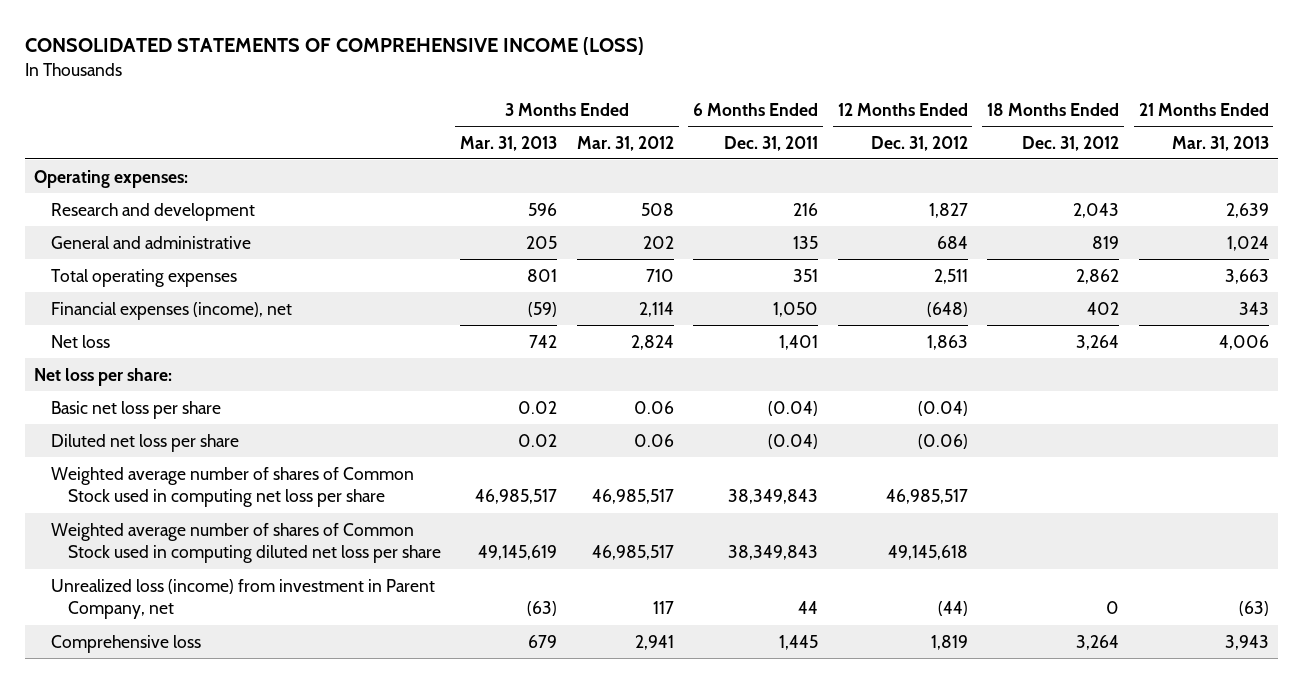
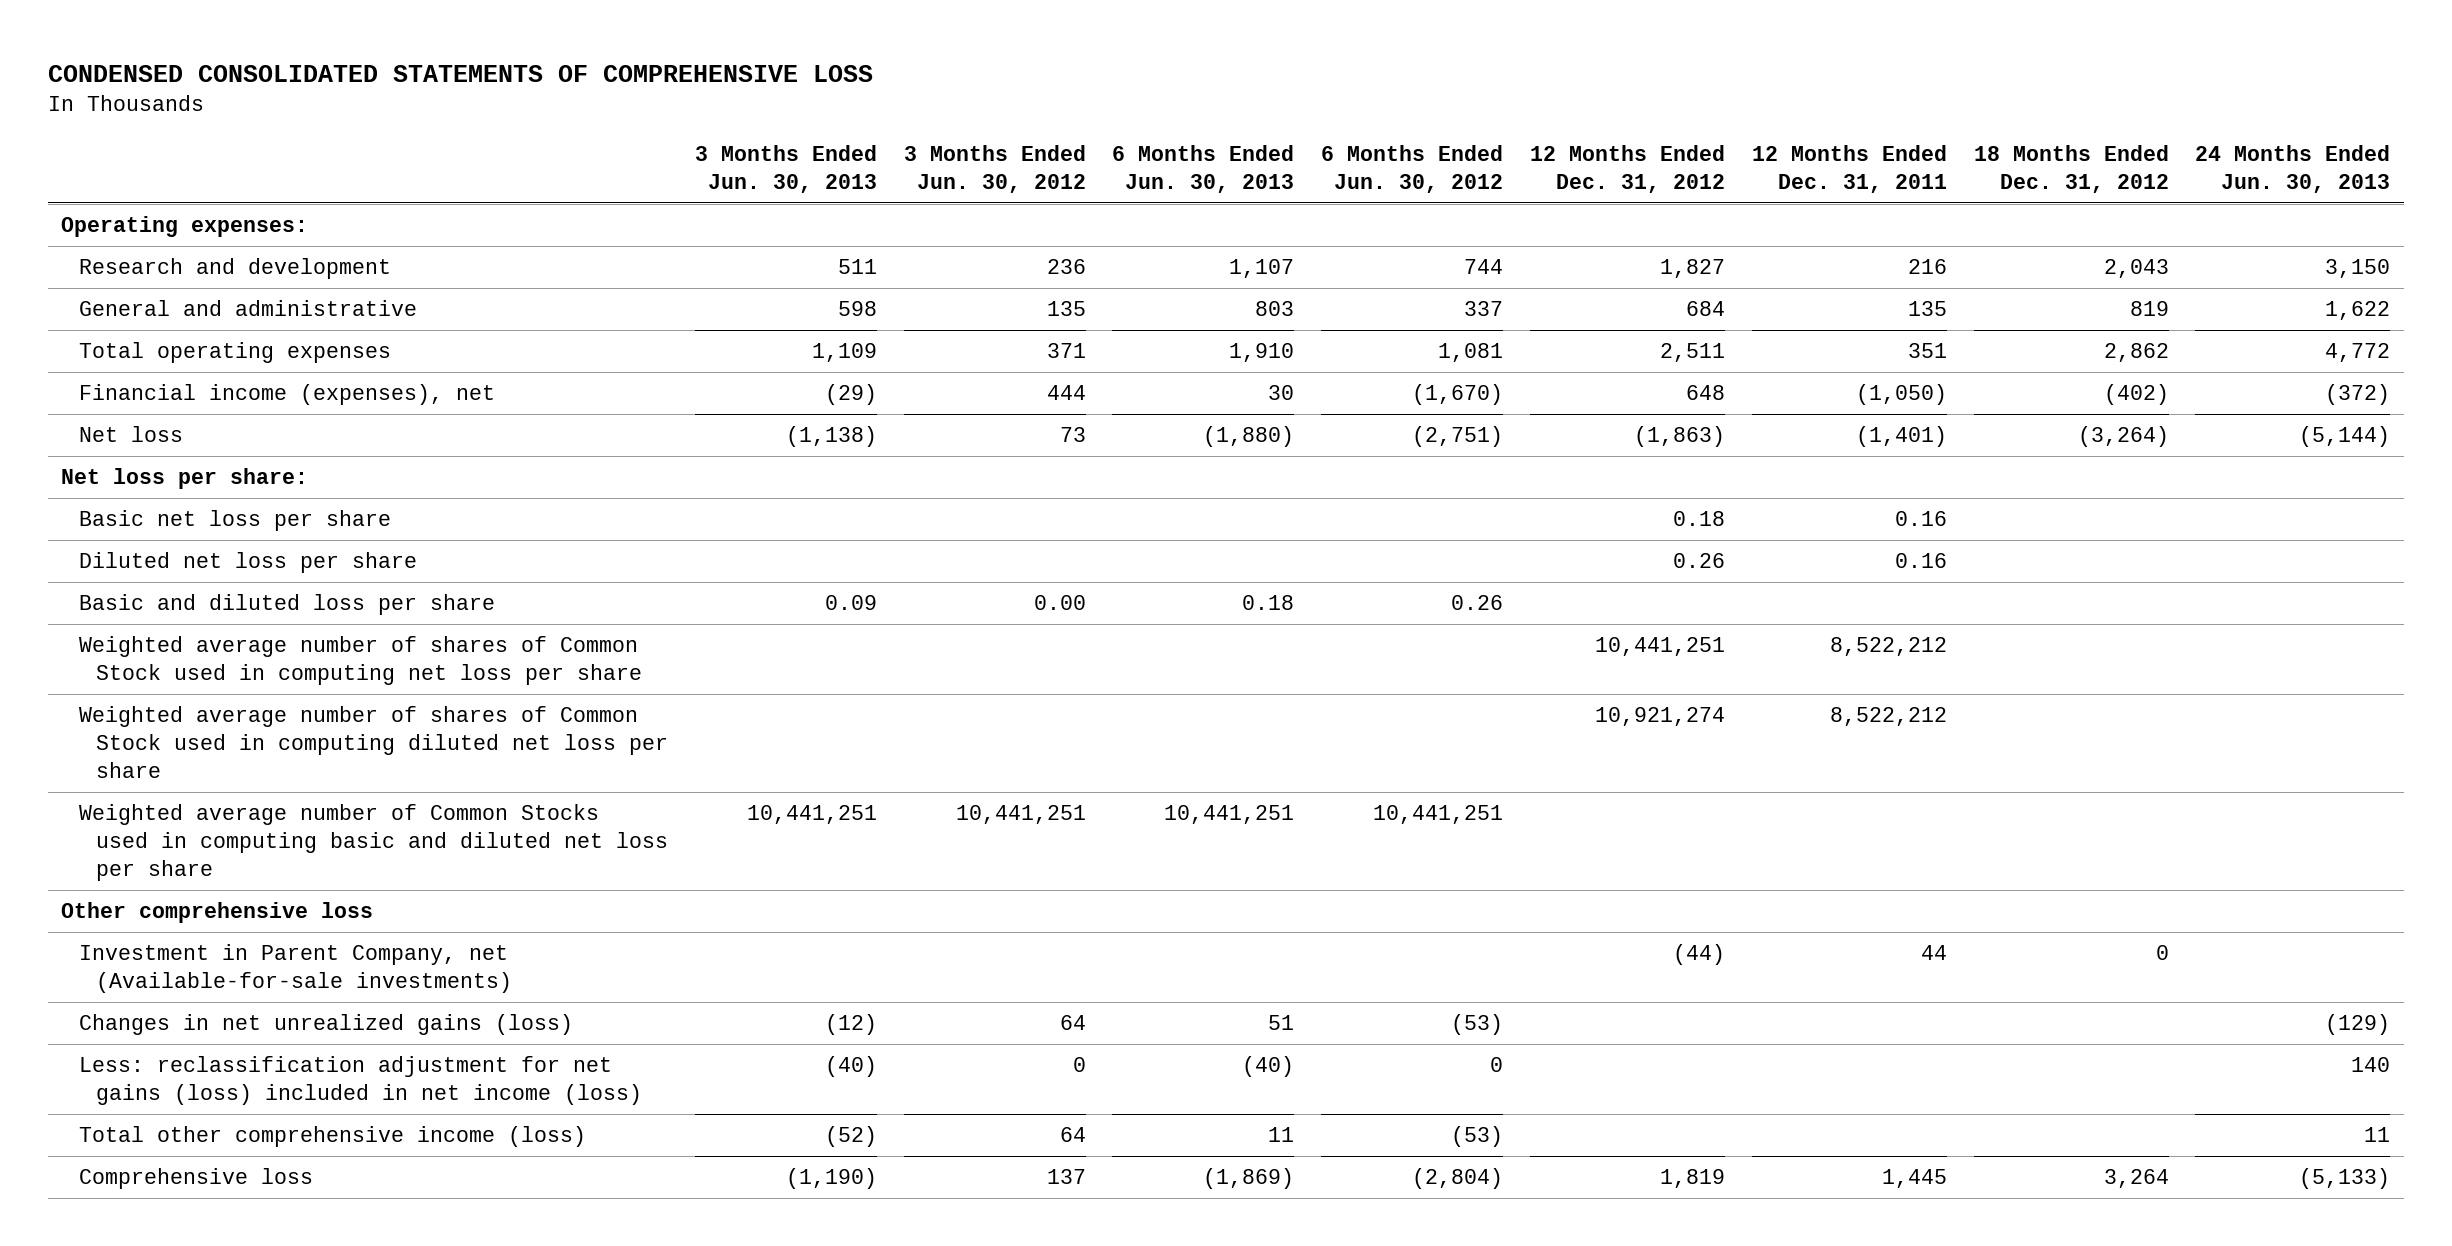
- CONSOLIDATED STATEMENTS OF COMPREHENSIVE INCOME (LOSS)
+ CONDENSED CONSOLIDATED STATEMENTS OF COMPREHENSIVE LOSS
- | 3 Months Ended Mar. 31, 2013 | 3 Months Ended Mar. 31, 2012 | 6 Months Ended Dec. 31, 2011 | 12 Months Ended Dec. 31, 2012 | 18 Months Ended Dec. 31, 2012 | 21 Months Ended Mar. 31, 2013
+ | 3 Months Ended Jun. 30, 2013 | 3 Months Ended Jun. 30, 2012 | 6 Months Ended Jun. 30, 2013 | 6 Months Ended Jun. 30, 2012 | 12 Months Ended Dec. 31, 2012 | 12 Months Ended Dec. 31, 2011 | 18 Months Ended Dec. 31, 2012 | 24 Months Ended Jun. 30, 2013
- Financial expenses (income), net | (59) | 2,114 | 1,050 | (648) | 402 | 343
- Net loss | 742 | 2,824 | 1,401 | 1,863 | 3,264 | 4,006
+ Financial income (expenses), net | (29) | 444 | 30 | (1,670) | 648 | (1,050) | (402) | (372)
+ Net loss | (1,138) | 73 | (1,880) | (2,751) | (1,863) | (1,401) | (3,264) | (5,144)
- Basic net loss per share | 0.02 | 0.06 | (0.04) | (0.04) | |
- Diluted net loss per share | 0.02 | 0.06 | (0.04) | (0.06) | |
- Weighted average number of shares of Common Stock used in computing net loss per share | 46,985,517 | 46,985,517 | 38,349,843 | 46,985,517 | |
- Weighted average number of shares of Common Stock used in computing diluted net loss per share | 49,145,619 | 46,985,517 | 38,349,843 | 49,145,618 | |
- Unrealized loss (income) from investment in Parent Company, net | (63) | 117 | 44 | (44) | 0 | (63)
+ Basic net loss per share | | | | | 0.18 | 0.16 | |
+ Diluted net loss per share | | | | | 0.26 | 0.16 | |
+ Basic and diluted loss per share | 0.09 | 0.00 | 0.18 | 0.26 | | | |
+ Weighted average number of shares of Common Stock used in computing net loss per share | | | | | 10,441,251 | 8,522,212 | |
+ Weighted average number of shares of Common Stock used in computing diluted net loss per share | | | | | 10,921,274 | 8,522,212 | |
+ Weighted average number of Common Stocks used in computing basic and diluted net loss per share | 10,441,251 | 10,441,251 | 10,441,251 | 10,441,251 | | | |
+ Other comprehensive loss
+ Investment in Parent Company, net (Available-for-sale investments) | | | | | (44) | 44 | 0 |
+ Changes in net unrealized gains (loss) | (12) | 64 | 51 | (53) | | | | (129)
+ Less: reclassification adjustment for net gains (loss) included in net income (loss) | (40) | 0 | (40) | 0 | | | | 140
+ Total other comprehensive income (loss) | (52) | 64 | 11 | (53) | | | | 11

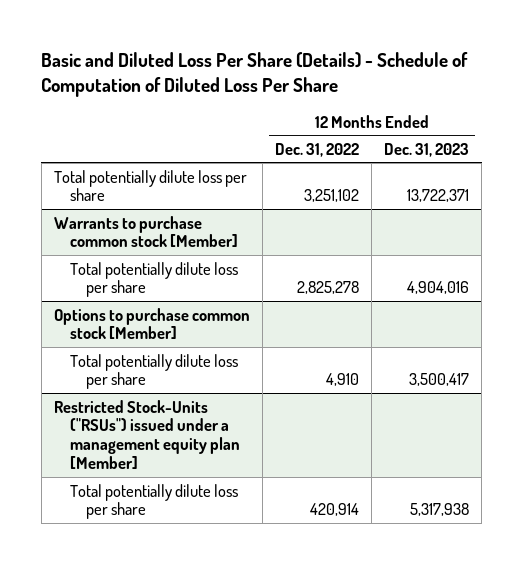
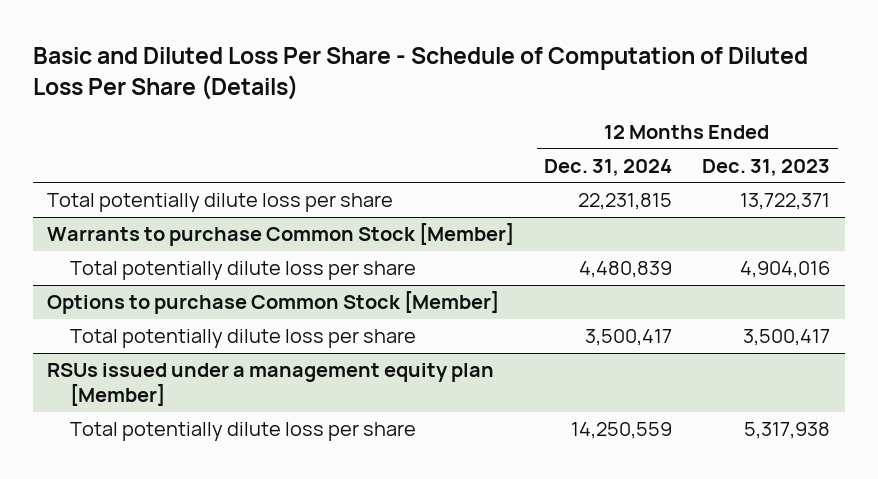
- Basic and Diluted Loss Per Share (Details) - Schedule of Computation of Diluted Loss Per Share
+ Basic and Diluted Loss Per Share - Schedule of Computation of Diluted Loss Per Share (Details)
- | 12 Months Ended Dec. 31, 2022 | 12 Months Ended Dec. 31, 2023
+ | 12 Months Ended Dec. 31, 2024 | 12 Months Ended Dec. 31, 2023
- Warrants to purchase common stock [Member]
+ Warrants to purchase Common Stock [Member]
- Options to purchase common stock [Member]
+ Options to purchase Common Stock [Member]
- Restricted Stock-Units ("RSUs") issued under a management equity plan [Member]
+ RSUs issued under a management equity plan [Member]

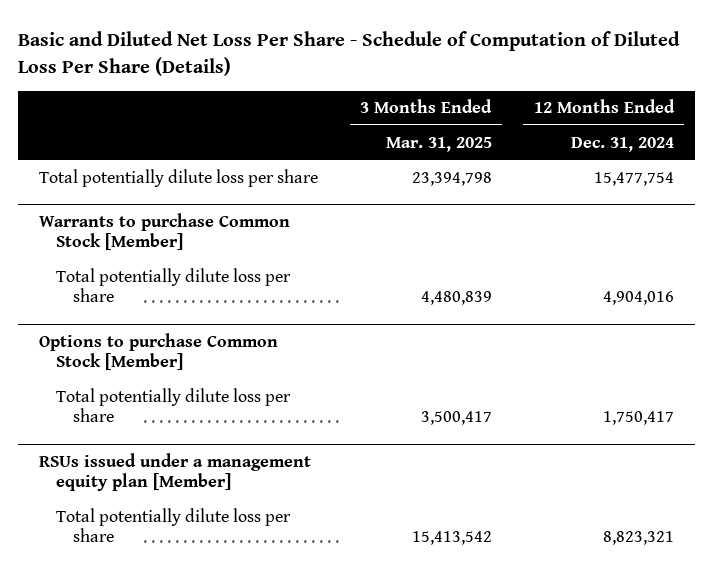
- Basic and Diluted Loss Per Share - Schedule of Computation of Diluted Loss Per Share (Details)
+ Basic and Diluted Net Loss Per Share - Schedule of Computation of Diluted Loss Per Share (Details)
- | 12 Months Ended Dec. 31, 2024 | 12 Months Ended Dec. 31, 2023
+ | 3 Months Ended Mar. 31, 2025 | 12 Months Ended Dec. 31, 2024
- Total potentially dilute loss per share | 22,231,815 | 13,722,371
+ Total potentially dilute loss per share | 23,394,798 | 15,477,754
@ Warrants to purchase Common Stock [Member]
- Total potentially dilute loss per share | 4,480,839 | 4,904,016
+ Total potentially dilute loss per share | 4,480,839 | 4,904,016
@ Options to purchase Common Stock [Member]
- Total potentially dilute loss per share | 3,500,417 | 3,500,417
+ Total potentially dilute loss per share | 3,500,417 | 1,750,417
@ RSUs issued under a management equity plan [Member]
- Total potentially dilute loss per share | 14,250,559 | 5,317,938
+ Total potentially dilute loss per share | 15,413,542 | 8,823,321

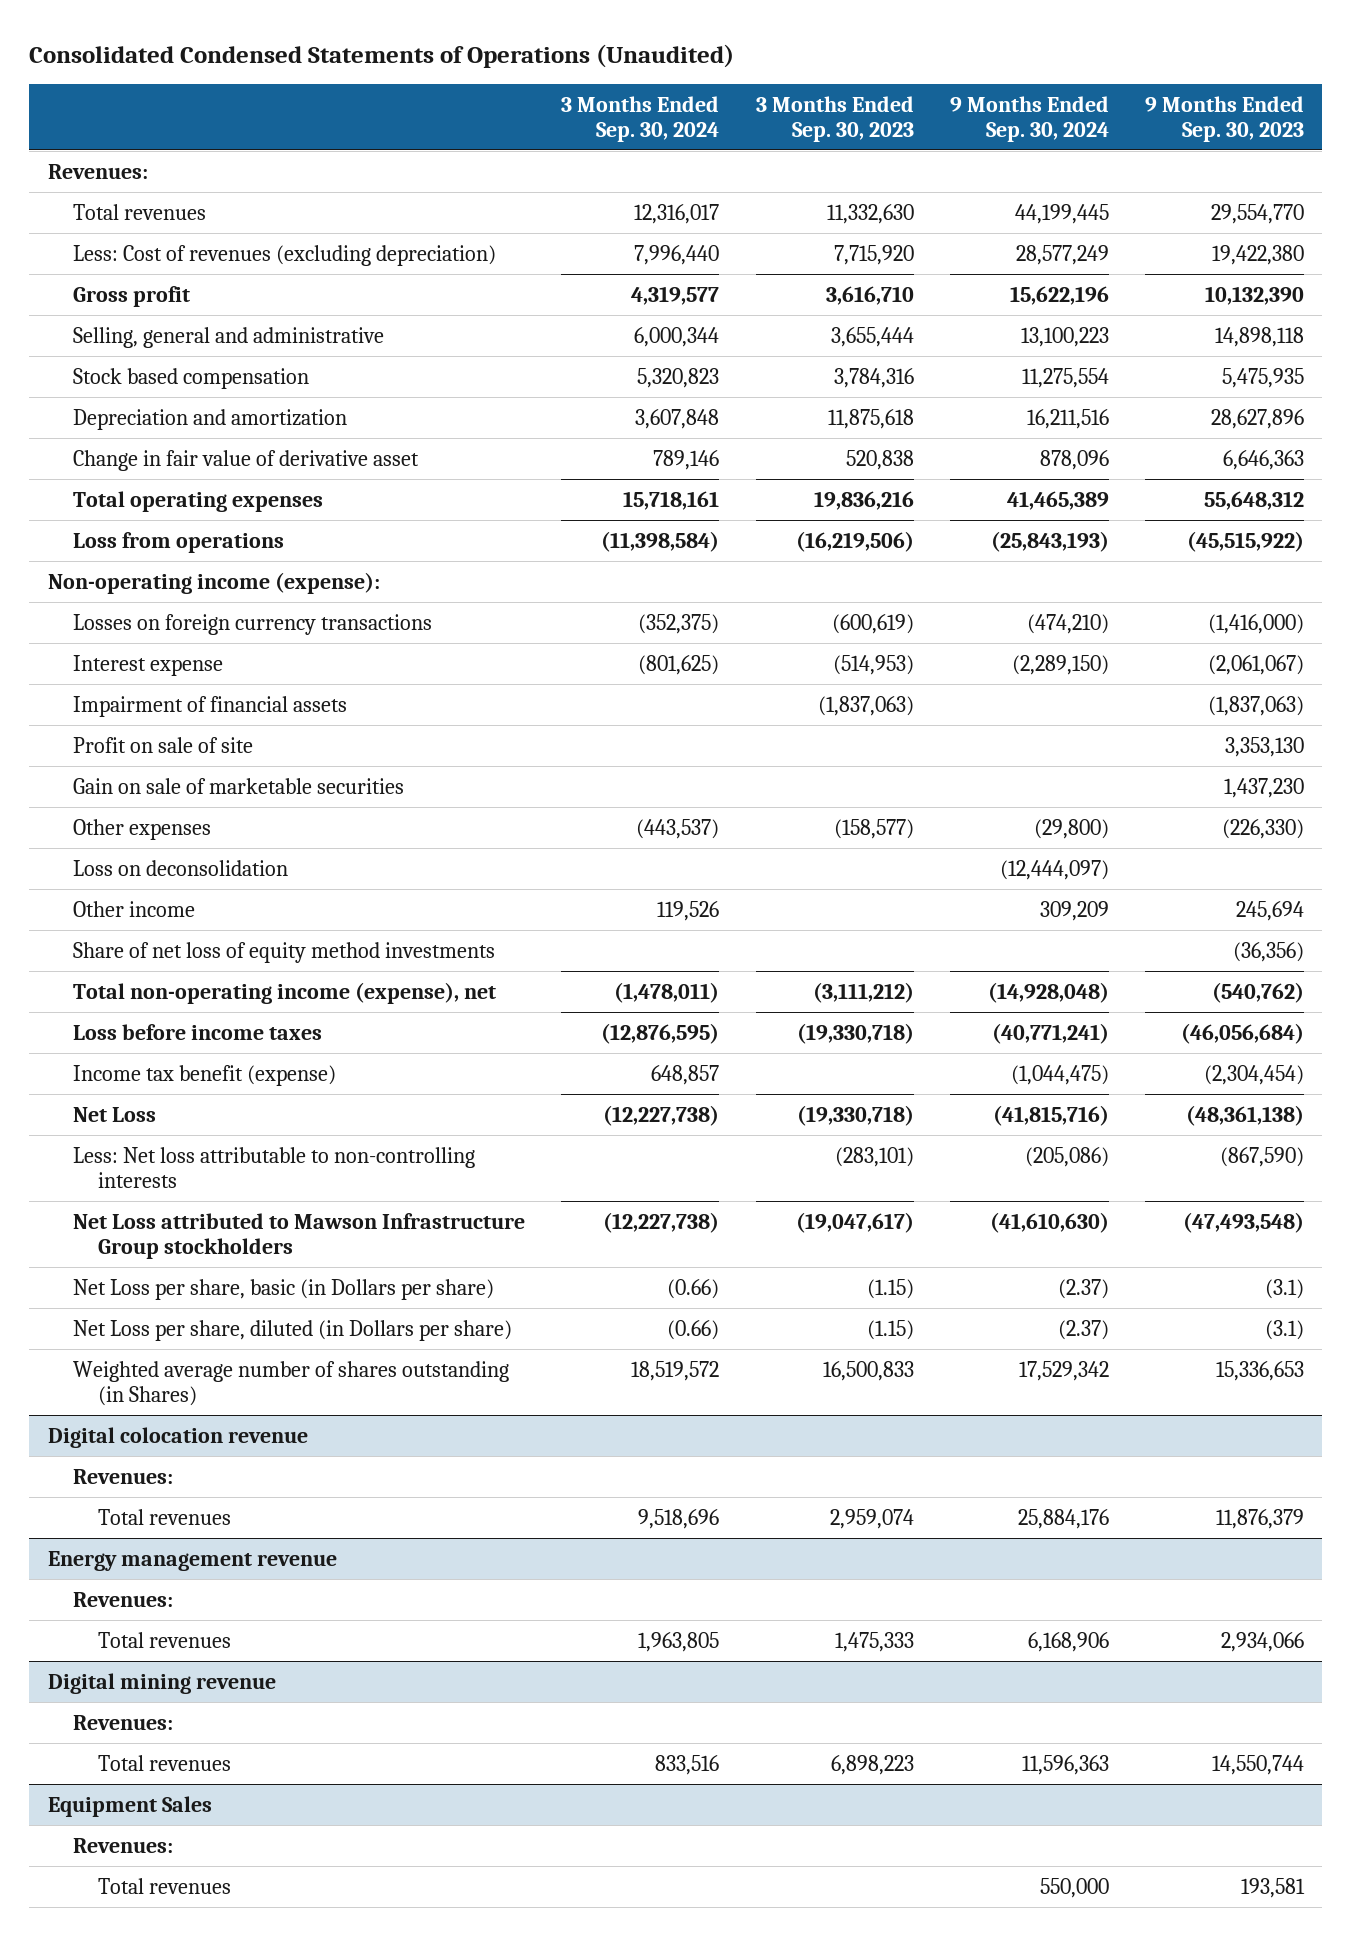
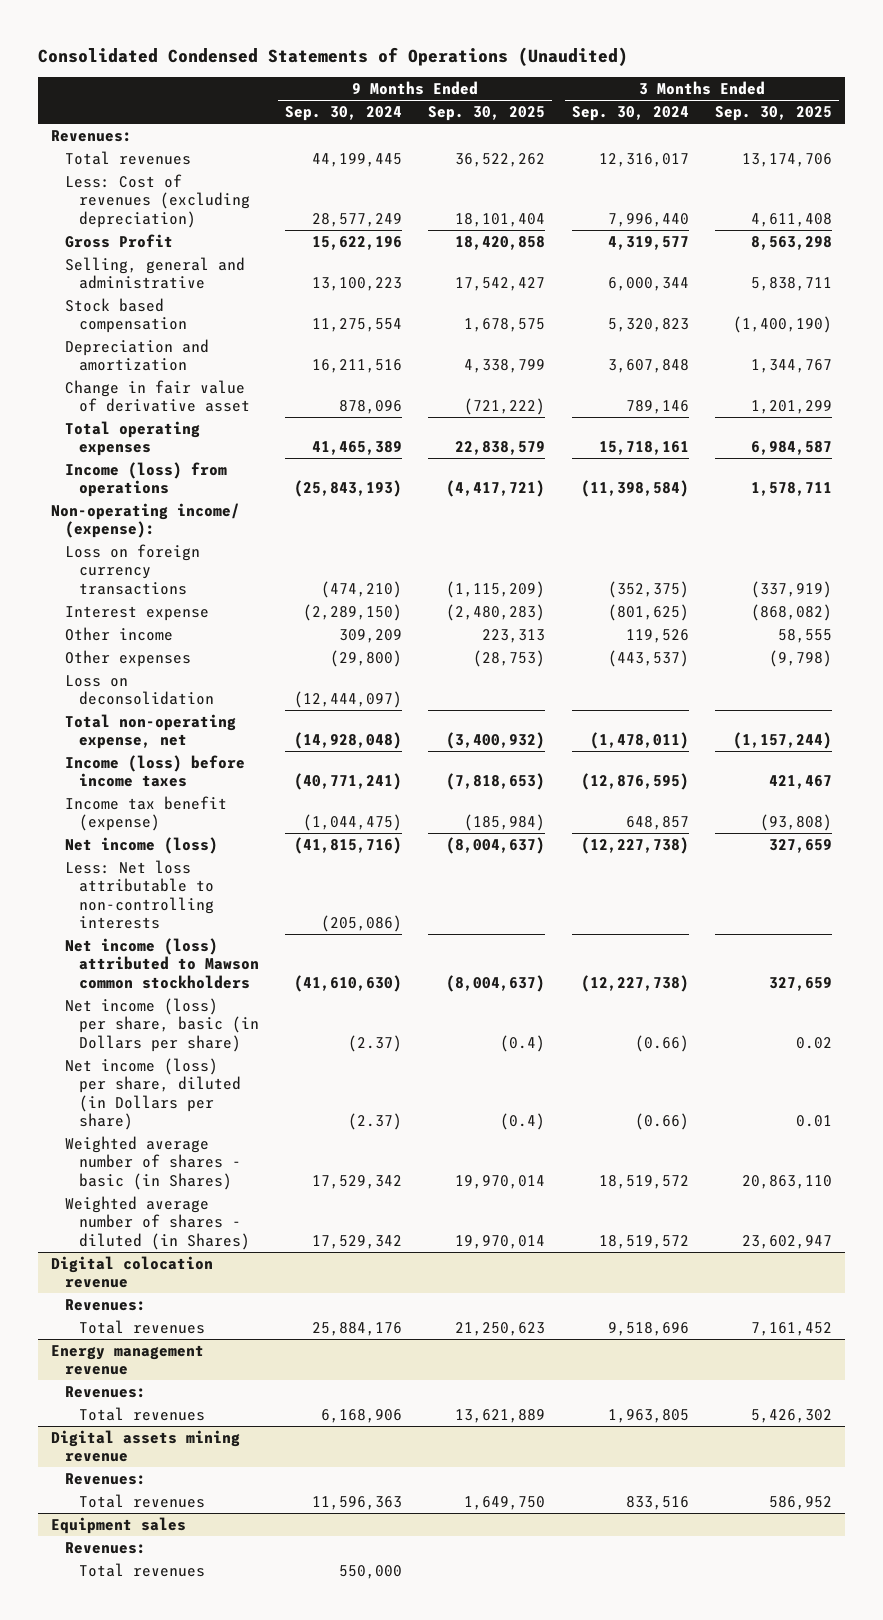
- | 3 Months Ended Sep. 30, 2024 | 3 Months Ended Sep. 30, 2023 | 9 Months Ended Sep. 30, 2024 | 9 Months Ended Sep. 30, 2023
+ | 9 Months Ended Sep. 30, 2024 | 9 Months Ended Sep. 30, 2025 | 3 Months Ended Sep. 30, 2024 | 3 Months Ended Sep. 30, 2025
- Gross profit | 4,319,577 | 3,616,710 | 15,622,196 | 10,132,390
+ Gross Profit | 15,622,196 | 18,420,858 | 4,319,577 | 8,563,298
- Loss from operations | (11,398,584) | (16,219,506) | (25,843,193) | (45,515,922)
- Non-operating income (expense):
- Losses on foreign currency transactions | (352,375) | (600,619) | (474,210) | (1,416,000)
+ Income (loss) from operations | (25,843,193) | (4,417,721) | (11,398,584) | 1,578,711
+ Non-operating income/ (expense):
+ Loss on foreign currency transactions | (474,210) | (1,115,209) | (352,375) | (337,919)
- Impairment of financial assets | | (1,837,063) | | (1,837,063)
- Profit on sale of site | | | | 3,353,130
- Gain on sale of marketable securities | | | | 1,437,230
moved up: Other income | 309,209 | 223,313 | 119,526 | 58,555
- Share of net loss of equity method investments | | | | (36,356)
- Total non-operating income (expense), net | (1,478,011) | (3,111,212) | (14,928,048) | (540,762)
- Loss before income taxes | (12,876,595) | (19,330,718) | (40,771,241) | (46,056,684)
+ Total non-operating expense, net | (14,928,048) | (3,400,932) | (1,478,011) | (1,157,244)
+ Income (loss) before income taxes | (40,771,241) | (7,818,653) | (12,876,595) | 421,467
- Net Loss | (12,227,738) | (19,330,718) | (41,815,716) | (48,361,138)
+ Net income (loss) | (41,815,716) | (8,004,637) | (12,227,738) | 327,659
- Net Loss attributed to Mawson Infrastructure Group stockholders | (12,227,738) | (19,047,617) | (41,610,630) | (47,493,548)
- Net Loss per share, basic (in Dollars per share) | (0.66) | (1.15) | (2.37) | (3.1)
- Net Loss per share, diluted (in Dollars per share) | (0.66) | (1.15) | (2.37) | (3.1)
- Weighted average number of shares outstanding (in Shares) | 18,519,572 | 16,500,833 | 17,529,342 | 15,336,653
+ Net income (loss) attributed to Mawson common stockholders | (41,610,630) | (8,004,637) | (12,227,738) | 327,659
+ Net income (loss) per share, basic (in Dollars per share) | (2.37) | (0.4) | (0.66) | 0.02
+ Net income (loss) per share, diluted (in Dollars per share) | (2.37) | (0.4) | (0.66) | 0.01
+ Weighted average number of shares - basic (in Shares) | 17,529,342 | 19,970,014 | 18,519,572 | 20,863,110
+ Weighted average number of shares - diluted (in Shares) | 17,529,342 | 19,970,014 | 18,519,572 | 23,602,947
- Digital mining revenue
+ Digital assets mining revenue
- Equipment Sales
+ Equipment sales

